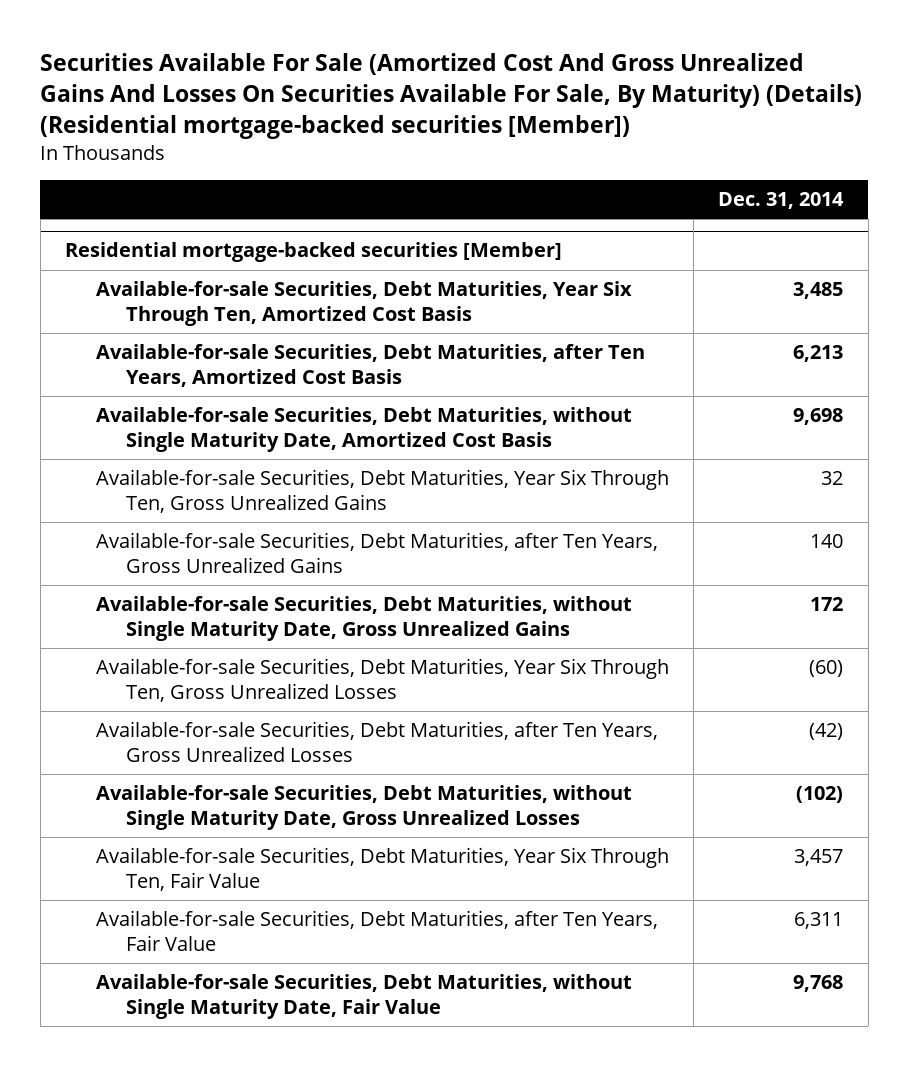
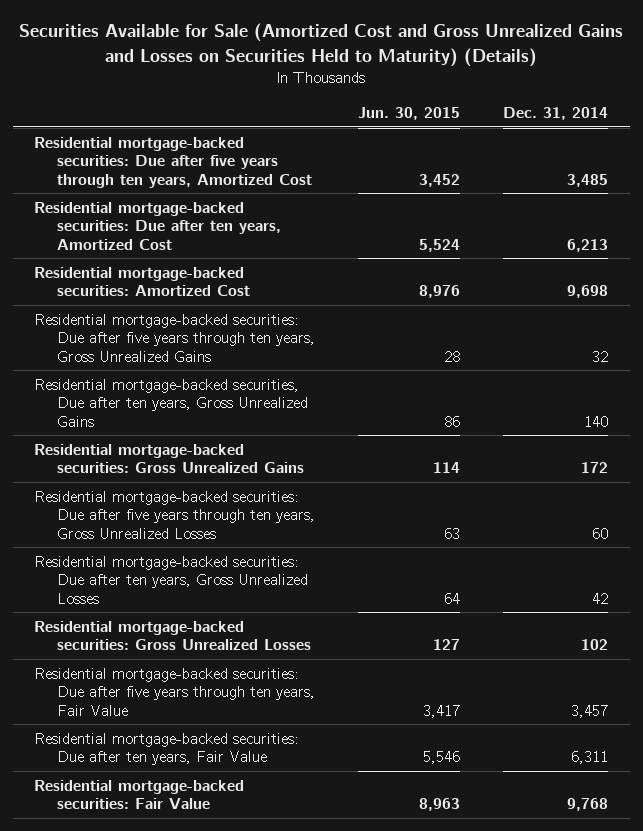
- Securities Available For Sale (Amortized Cost And Gross Unrealized Gains And Losses On Securities Available For Sale, By Maturity) (Details) (Residential mortgage-backed securities [Member])
+ Securities Available for Sale (Amortized Cost and Gross Unrealized Gains and Losses on Securities Held to Maturity) (Details)
- | Dec. 31, 2014
+ | Jun. 30, 2015 | Dec. 31, 2014
- Residential mortgage-backed securities [Member]
- Available-for-sale Securities, Debt Maturities, Year Six Through Ten, Amortized Cost Basis | 3,485
- Available-for-sale Securities, Debt Maturities, after Ten Years, Amortized Cost Basis | 6,213
- Available-for-sale Securities, Debt Maturities, without Single Maturity Date, Amortized Cost Basis | 9,698
- Available-for-sale Securities, Debt Maturities, Year Six Through Ten, Gross Unrealized Gains | 32
- Available-for-sale Securities, Debt Maturities, after Ten Years, Gross Unrealized Gains | 140
- Available-for-sale Securities, Debt Maturities, without Single Maturity Date, Gross Unrealized Gains | 172
- Available-for-sale Securities, Debt Maturities, Year Six Through Ten, Gross Unrealized Losses | (60)
- Available-for-sale Securities, Debt Maturities, after Ten Years, Gross Unrealized Losses | (42)
- Available-for-sale Securities, Debt Maturities, without Single Maturity Date, Gross Unrealized Losses | (102)
- Available-for-sale Securities, Debt Maturities, Year Six Through Ten, Fair Value | 3,457
- Available-for-sale Securities, Debt Maturities, after Ten Years, Fair Value | 6,311
- Available-for-sale Securities, Debt Maturities, without Single Maturity Date, Fair Value | 9,768
+ Residential mortgage-backed securities: Due after five years through ten years, Amortized Cost | 3,452 | 3,485
+ Residential mortgage-backed securities: Due after ten years, Amortized Cost | 5,524 | 6,213
+ Residential mortgage-backed securities: Amortized Cost | 8,976 | 9,698
+ Residential mortgage-backed securities: Due after five years through ten years, Gross Unrealized Gains | 28 | 32
+ Residential mortgage-backed securities, Due after ten years, Gross Unrealized Gains | 86 | 140
+ Residential mortgage-backed securities: Gross Unrealized Gains | 114 | 172
+ Residential mortgage-backed securities: Due after five years through ten years, Gross Unrealized Losses | 63 | 60
+ Residential mortgage-backed securities: Due after ten years, Gross Unrealized Losses | 64 | 42
+ Residential mortgage-backed securities: Gross Unrealized Losses | 127 | 102
+ Residential mortgage-backed securities: Due after five years through ten years, Fair Value | 3,417 | 3,457
+ Residential mortgage-backed securities: Due after ten years, Fair Value | 5,546 | 6,311
+ Residential mortgage-backed securities: Fair Value | 8,963 | 9,768

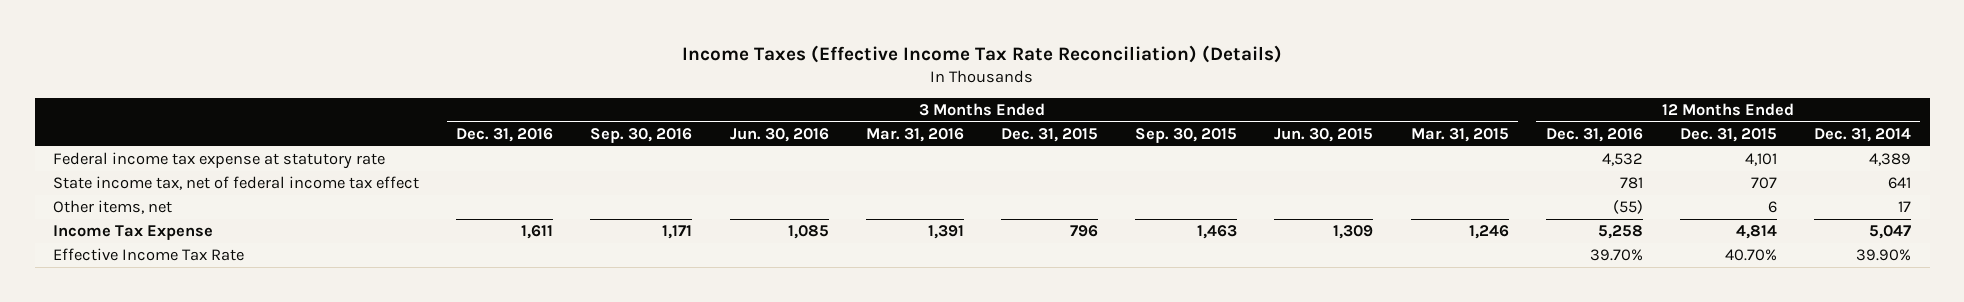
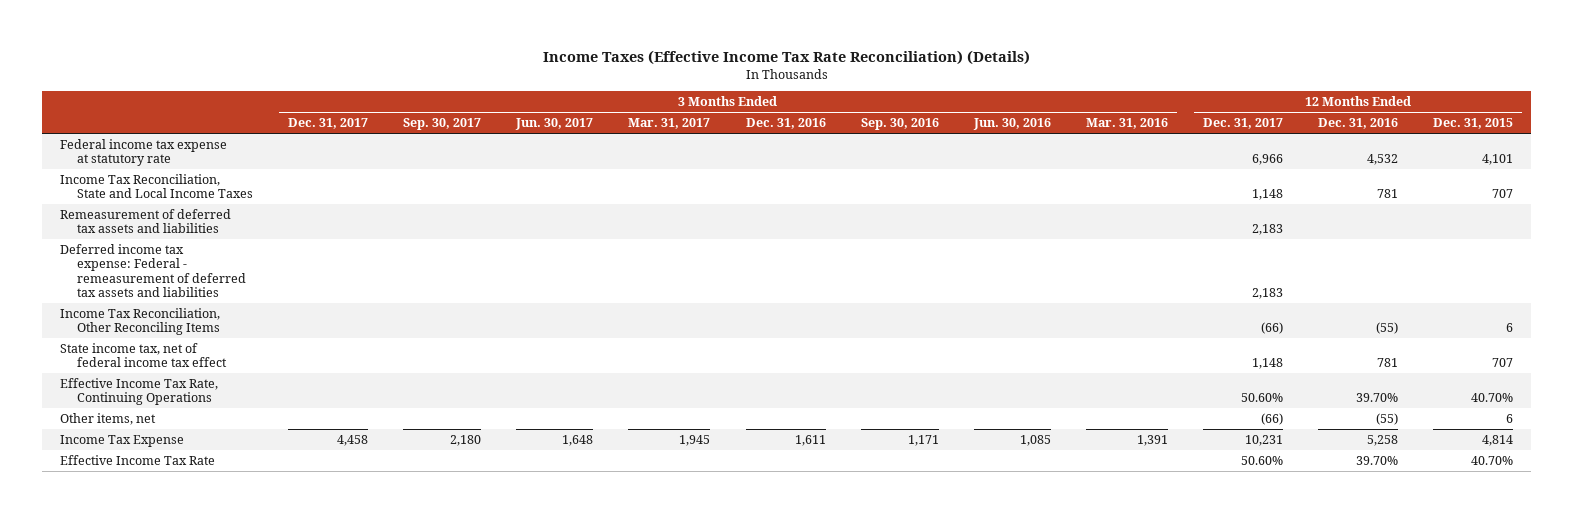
- | 3 Months Ended Dec. 31, 2016 | 3 Months Ended Sep. 30, 2016 | 3 Months Ended Jun. 30, 2016 | 3 Months Ended Mar. 31, 2016 | 3 Months Ended Dec. 31, 2015 | 3 Months Ended Sep. 30, 2015 | 3 Months Ended Jun. 30, 2015 | 3 Months Ended Mar. 31, 2015 | 12 Months Ended Dec. 31, 2016 | 12 Months Ended Dec. 31, 2015 | 12 Months Ended Dec. 31, 2014
+ | 3 Months Ended Dec. 31, 2017 | 3 Months Ended Sep. 30, 2017 | 3 Months Ended Jun. 30, 2017 | 3 Months Ended Mar. 31, 2017 | 3 Months Ended Dec. 31, 2016 | 3 Months Ended Sep. 30, 2016 | 3 Months Ended Jun. 30, 2016 | 3 Months Ended Mar. 31, 2016 | 12 Months Ended Dec. 31, 2017 | 12 Months Ended Dec. 31, 2016 | 12 Months Ended Dec. 31, 2015
+ Income Tax Reconciliation, State and Local Income Taxes | | | | | | | | | 1,148 | 781 | 707
+ Remeasurement of deferred tax assets and liabilities | | | | | | | | | 2,183 | |
+ Deferred income tax expense: Federal - remeasurement of deferred tax assets and liabilities | | | | | | | | | 2,183 | |
+ Income Tax Reconciliation, Other Reconciling Items | | | | | | | | | (66) | (55) | 6
+ Effective Income Tax Rate, Continuing Operations | | | | | | | | | 50.60% | 39.70% | 40.70%

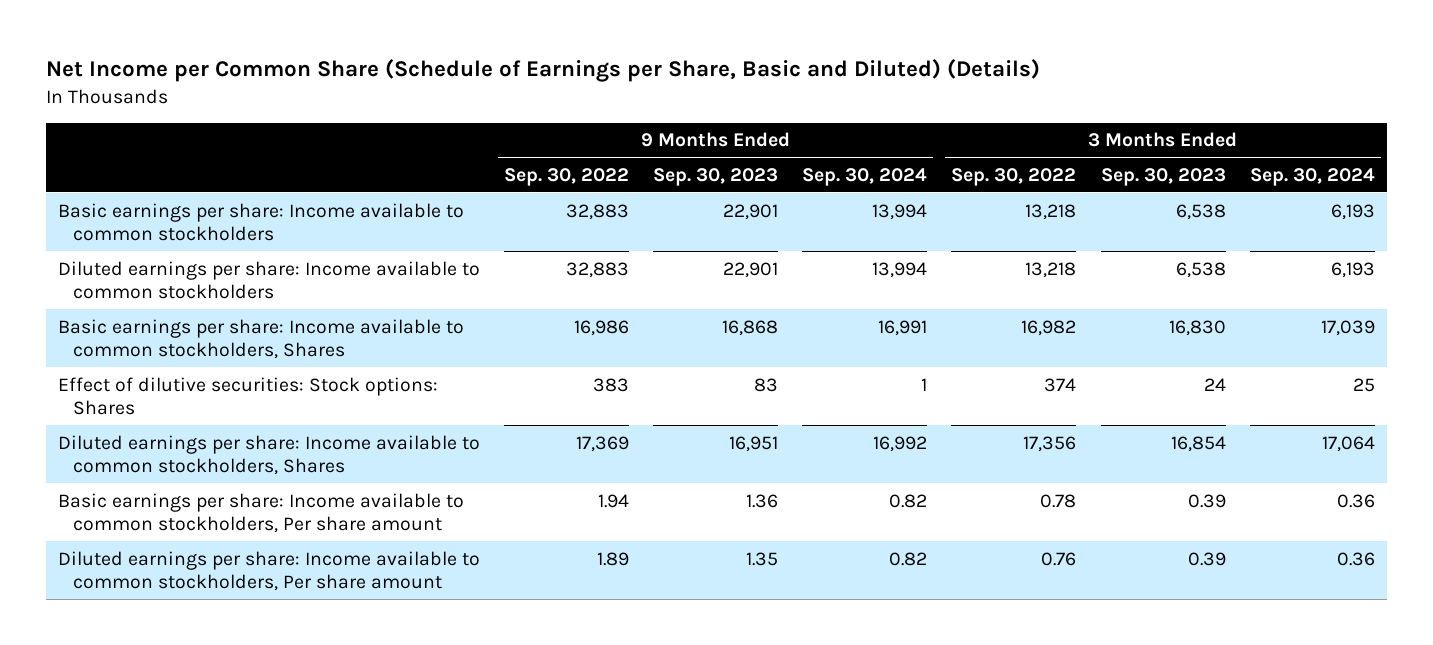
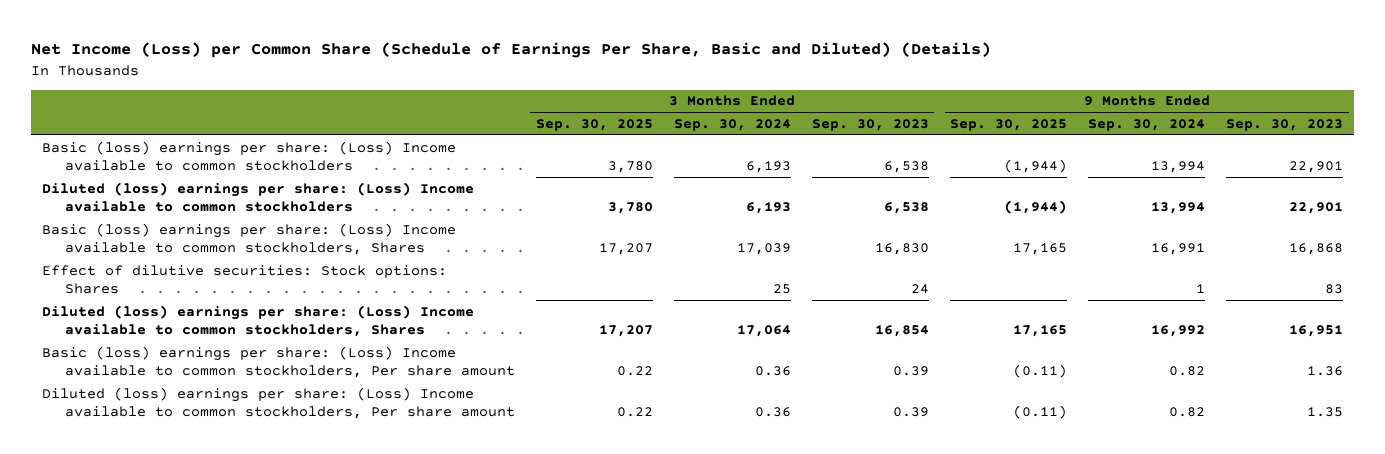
- Net Income per Common Share (Schedule of Earnings per Share, Basic and Diluted) (Details)
+ Net Income (Loss) per Common Share (Schedule of Earnings Per Share, Basic and Diluted) (Details)
- | 9 Months Ended Sep. 30, 2022 | 9 Months Ended Sep. 30, 2023 | 9 Months Ended Sep. 30, 2024 | 3 Months Ended Sep. 30, 2022 | 3 Months Ended Sep. 30, 2023 | 3 Months Ended Sep. 30, 2024
+ | 3 Months Ended Sep. 30, 2025 | 3 Months Ended Sep. 30, 2024 | 3 Months Ended Sep. 30, 2023 | 9 Months Ended Sep. 30, 2025 | 9 Months Ended Sep. 30, 2024 | 9 Months Ended Sep. 30, 2023
- Basic earnings per share: Income available to common stockholders | 32,883 | 22,901 | 13,994 | 13,218 | 6,538 | 6,193
- Diluted earnings per share: Income available to common stockholders | 32,883 | 22,901 | 13,994 | 13,218 | 6,538 | 6,193
- Basic earnings per share: Income available to common stockholders, Shares | 16,986 | 16,868 | 16,991 | 16,982 | 16,830 | 17,039
+ Basic (loss) earnings per share: (Loss) Income available to common stockholders | 3,780 | 6,193 | 6,538 | (1,944) | 13,994 | 22,901
+ Diluted (loss) earnings per share: (Loss) Income available to common stockholders | 3,780 | 6,193 | 6,538 | (1,944) | 13,994 | 22,901
+ Basic (loss) earnings per share: (Loss) Income available to common stockholders, Shares | 17,207 | 17,039 | 16,830 | 17,165 | 16,991 | 16,868
- Diluted earnings per share: Income available to common stockholders, Shares | 17,369 | 16,951 | 16,992 | 17,356 | 16,854 | 17,064
- Basic earnings per share: Income available to common stockholders, Per share amount | 1.94 | 1.36 | 0.82 | 0.78 | 0.39 | 0.36
- Diluted earnings per share: Income available to common stockholders, Per share amount | 1.89 | 1.35 | 0.82 | 0.76 | 0.39 | 0.36
+ Diluted (loss) earnings per share: (Loss) Income available to common stockholders, Shares | 17,207 | 17,064 | 16,854 | 17,165 | 16,992 | 16,951
+ Basic (loss) earnings per share: (Loss) Income available to common stockholders, Per share amount | 0.22 | 0.36 | 0.39 | (0.11) | 0.82 | 1.36
+ Diluted (loss) earnings per share: (Loss) Income available to common stockholders, Per share amount | 0.22 | 0.36 | 0.39 | (0.11) | 0.82 | 1.35

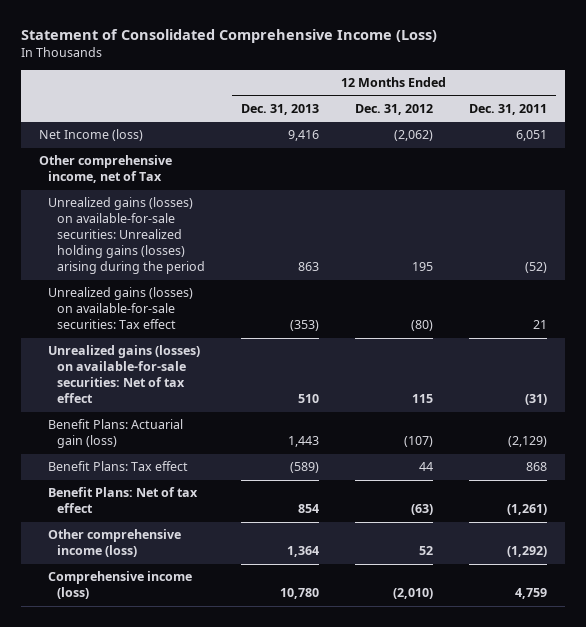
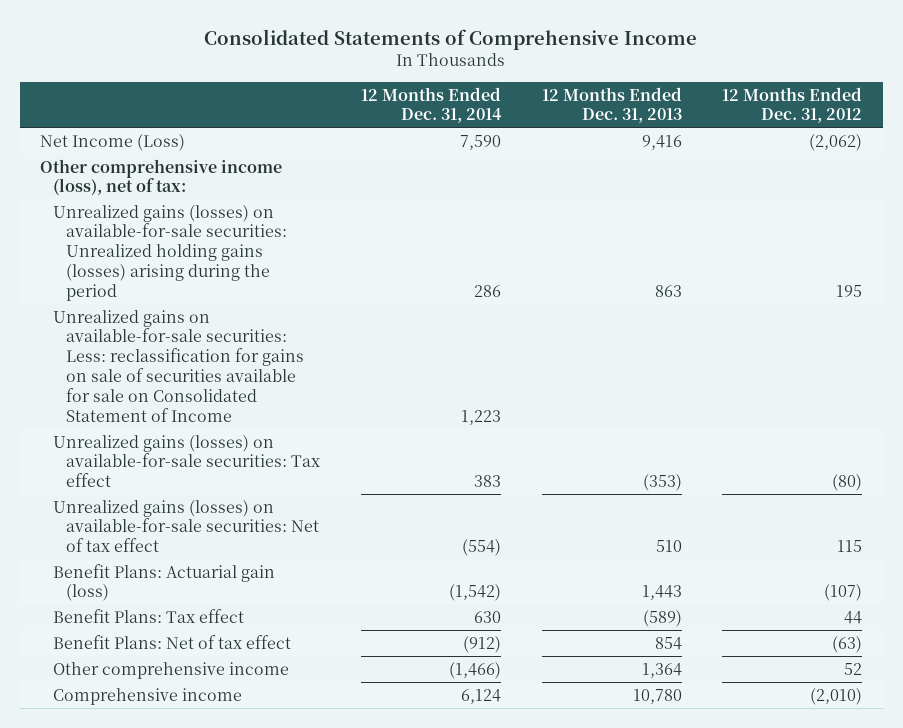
- Statement of Consolidated Comprehensive Income (Loss)
+ Consolidated Statements of Comprehensive Income
- | 12 Months Ended Dec. 31, 2013 | 12 Months Ended Dec. 31, 2012 | 12 Months Ended Dec. 31, 2011
+ | 12 Months Ended Dec. 31, 2014 | 12 Months Ended Dec. 31, 2013 | 12 Months Ended Dec. 31, 2012
- Net Income (loss) | 9,416 | (2,062) | 6,051
- Other comprehensive income, net of Tax
+ Net Income (Loss) | 7,590 | 9,416 | (2,062)
+ Other comprehensive income (loss), net of tax:
+ Unrealized gains on available-for-sale securities: Less: reclassification for gains on sale of securities available for sale on Consolidated Statement of Income | 1,223 | |
- Other comprehensive income (loss) | 1,364 | 52 | (1,292)
- Comprehensive income (loss) | 10,780 | (2,010) | 4,759
+ Other comprehensive income | (1,466) | 1,364 | 52
+ Comprehensive income | 6,124 | 10,780 | (2,010)

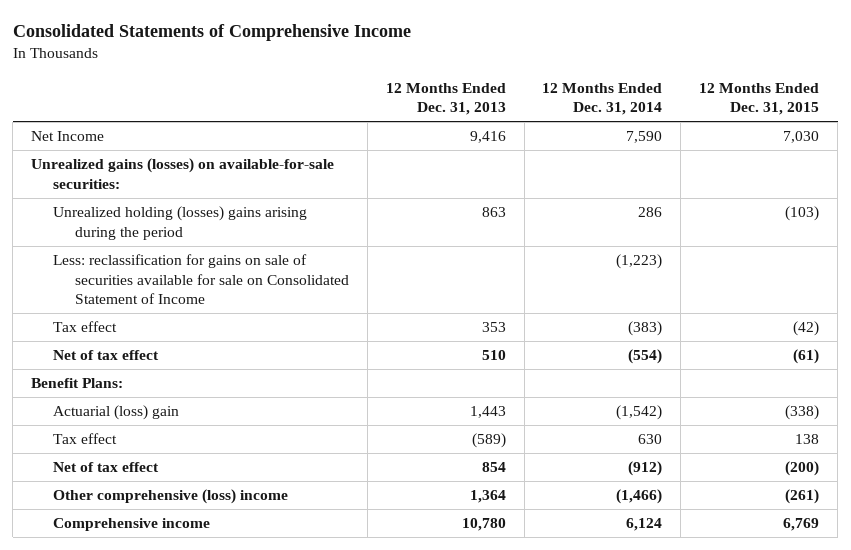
- | 12 Months Ended Dec. 31, 2014 | 12 Months Ended Dec. 31, 2013 | 12 Months Ended Dec. 31, 2012
+ | 12 Months Ended Dec. 31, 2013 | 12 Months Ended Dec. 31, 2014 | 12 Months Ended Dec. 31, 2015
- Net Income (Loss) | 7,590 | 9,416 | (2,062)
- Other comprehensive income (loss), net of tax:
- Unrealized gains (losses) on available-for-sale securities: Unrealized holding gains (losses) arising during the period | 286 | 863 | 195
- Unrealized gains on available-for-sale securities: Less: reclassification for gains on sale of securities available for sale on Consolidated Statement of Income | 1,223 | |
- Unrealized gains (losses) on available-for-sale securities: Tax effect | 383 | (353) | (80)
- Unrealized gains (losses) on available-for-sale securities: Net of tax effect | (554) | 510 | 115
- Benefit Plans: Actuarial gain (loss) | (1,542) | 1,443 | (107)
- Benefit Plans: Tax effect | 630 | (589) | 44
- Benefit Plans: Net of tax effect | (912) | 854 | (63)
- Other comprehensive income | (1,466) | 1,364 | 52
+ Net Income | 9,416 | 7,590 | 7,030
+ Unrealized gains (losses) on available-for-sale securities:
+ Unrealized holding (losses) gains arising during the period | 863 | 286 | (103)
+ Less: reclassification for gains on sale of securities available for sale on Consolidated Statement of Income | | (1,223) |
+ Tax effect | 353 | (383) | (42)
+ Net of tax effect | 510 | (554) | (61)
+ Benefit Plans:
+ Actuarial (loss) gain | 1,443 | (1,542) | (338)
+ Tax effect | (589) | 630 | 138
+ Net of tax effect | 854 | (912) | (200)
+ Other comprehensive (loss) income | 1,364 | (1,466) | (261)

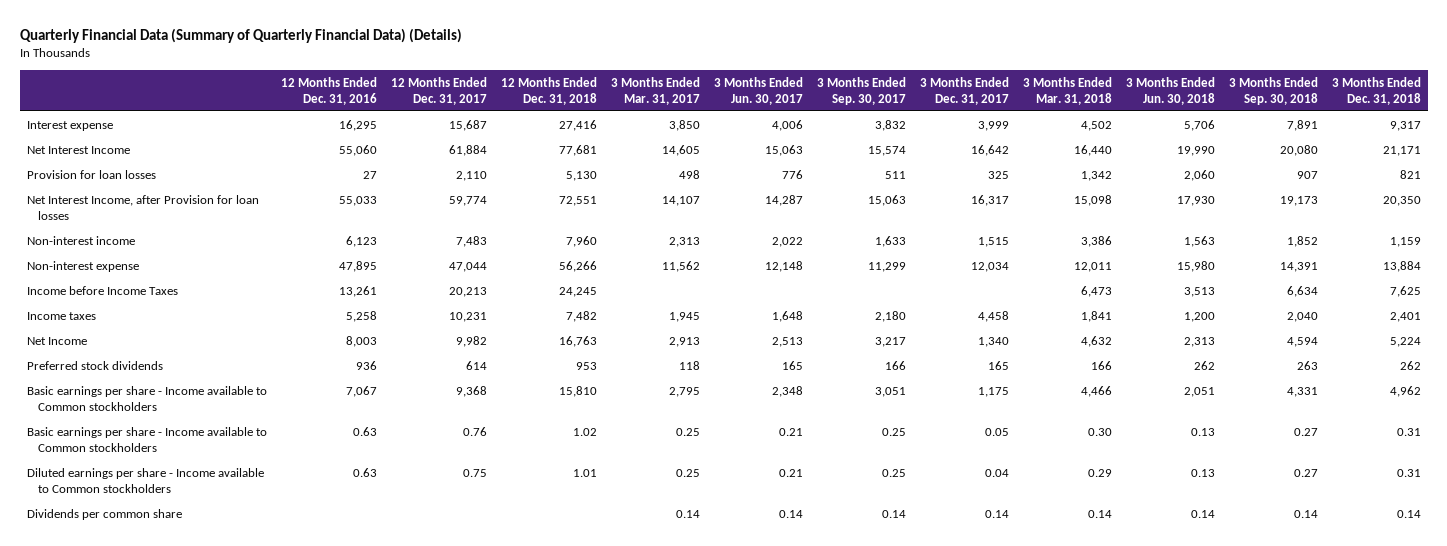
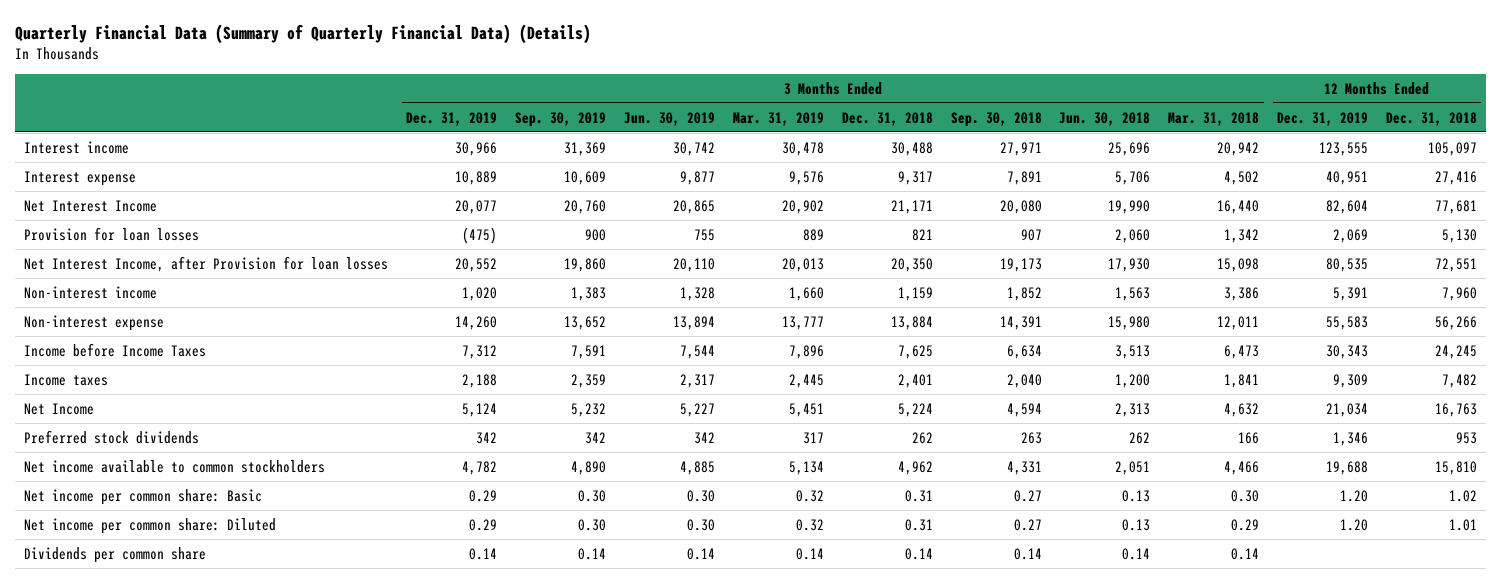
- | 12 Months Ended Dec. 31, 2016 | 12 Months Ended Dec. 31, 2017 | 12 Months Ended Dec. 31, 2018 | 3 Months Ended Mar. 31, 2017 | 3 Months Ended Jun. 30, 2017 | 3 Months Ended Sep. 30, 2017 | 3 Months Ended Dec. 31, 2017 | 3 Months Ended Mar. 31, 2018 | 3 Months Ended Jun. 30, 2018 | 3 Months Ended Sep. 30, 2018 | 3 Months Ended Dec. 31, 2018
+ | 3 Months Ended Dec. 31, 2019 | 3 Months Ended Sep. 30, 2019 | 3 Months Ended Jun. 30, 2019 | 3 Months Ended Mar. 31, 2019 | 3 Months Ended Dec. 31, 2018 | 3 Months Ended Sep. 30, 2018 | 3 Months Ended Jun. 30, 2018 | 3 Months Ended Mar. 31, 2018 | 12 Months Ended Dec. 31, 2019 | 12 Months Ended Dec. 31, 2018
+ Interest income | 30,966 | 31,369 | 30,742 | 30,478 | 30,488 | 27,971 | 25,696 | 20,942 | 123,555 | 105,097
- Basic earnings per share - Income available to Common stockholders | 7,067 | 9,368 | 15,810 | 2,795 | 2,348 | 3,051 | 1,175 | 4,466 | 2,051 | 4,331 | 4,962
- Basic earnings per share - Income available to Common stockholders | 0.63 | 0.76 | 1.02 | 0.25 | 0.21 | 0.25 | 0.05 | 0.30 | 0.13 | 0.27 | 0.31
- Diluted earnings per share - Income available to Common stockholders | 0.63 | 0.75 | 1.01 | 0.25 | 0.21 | 0.25 | 0.04 | 0.29 | 0.13 | 0.27 | 0.31
+ Net income available to common stockholders | 4,782 | 4,890 | 4,885 | 5,134 | 4,962 | 4,331 | 2,051 | 4,466 | 19,688 | 15,810
+ Net income per common share: Basic | 0.29 | 0.30 | 0.30 | 0.32 | 0.31 | 0.27 | 0.13 | 0.30 | 1.20 | 1.02
+ Net income per common share: Diluted | 0.29 | 0.30 | 0.30 | 0.32 | 0.31 | 0.27 | 0.13 | 0.29 | 1.20 | 1.01

